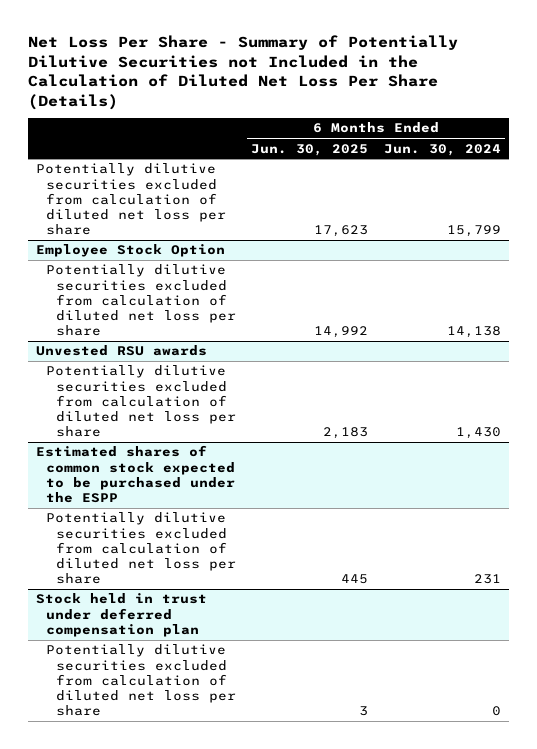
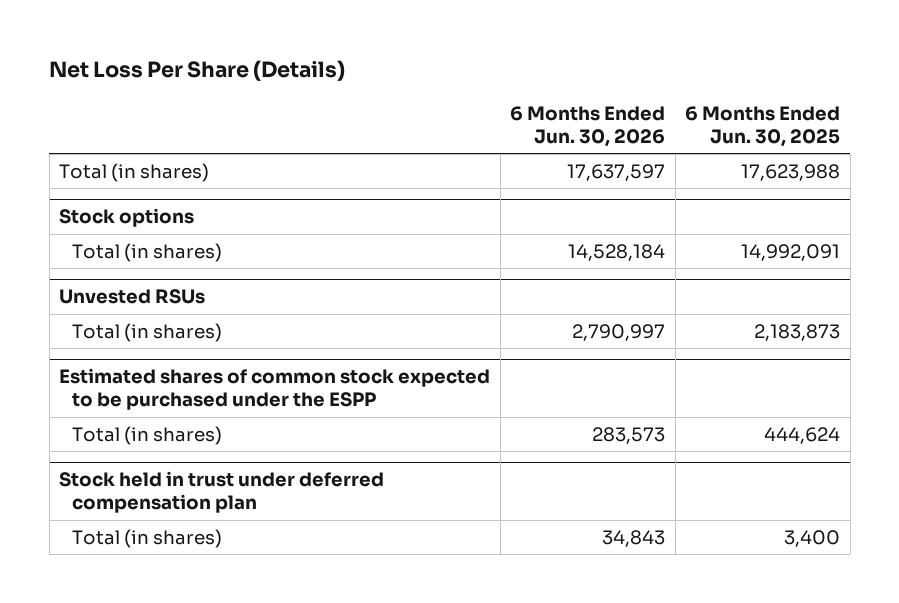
- Net Loss Per Share - Summary of Potentially Dilutive Securities not Included in the Calculation of Diluted Net Loss Per Share (Details)
+ Net Loss Per Share (Details)
- | 6 Months Ended Jun. 30, 2025 | 6 Months Ended Jun. 30, 2024
+ | 6 Months Ended Jun. 30, 2026 | 6 Months Ended Jun. 30, 2025
- Potentially dilutive securities excluded from calculation of diluted net loss per share | 17,623 | 15,799
- Employee Stock Option
- Potentially dilutive securities excluded from calculation of diluted net loss per share | 14,992 | 14,138
- Unvested RSU awards
- Potentially dilutive securities excluded from calculation of diluted net loss per share | 2,183 | 1,430
+ Total (in shares) | 17,637,597 | 17,623,988
+ Stock options
+ Total (in shares) | 14,528,184 | 14,992,091
+ Unvested RSUs
+ Total (in shares) | 2,790,997 | 2,183,873
@ Estimated shares of common stock expected to be purchased under the ESPP
- Potentially dilutive securities excluded from calculation of diluted net loss per share | 445 | 231
+ Total (in shares) | 283,573 | 444,624
@ Stock held in trust under deferred compensation plan
- Potentially dilutive securities excluded from calculation of diluted net loss per share | 3 | 0
+ Total (in shares) | 34,843 | 3,400

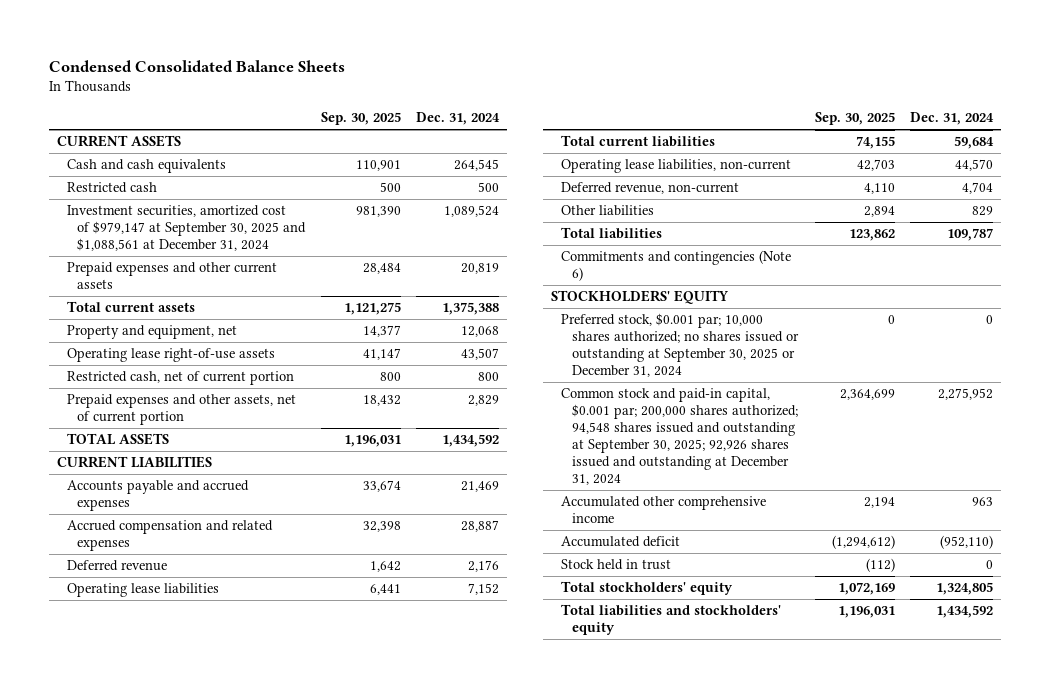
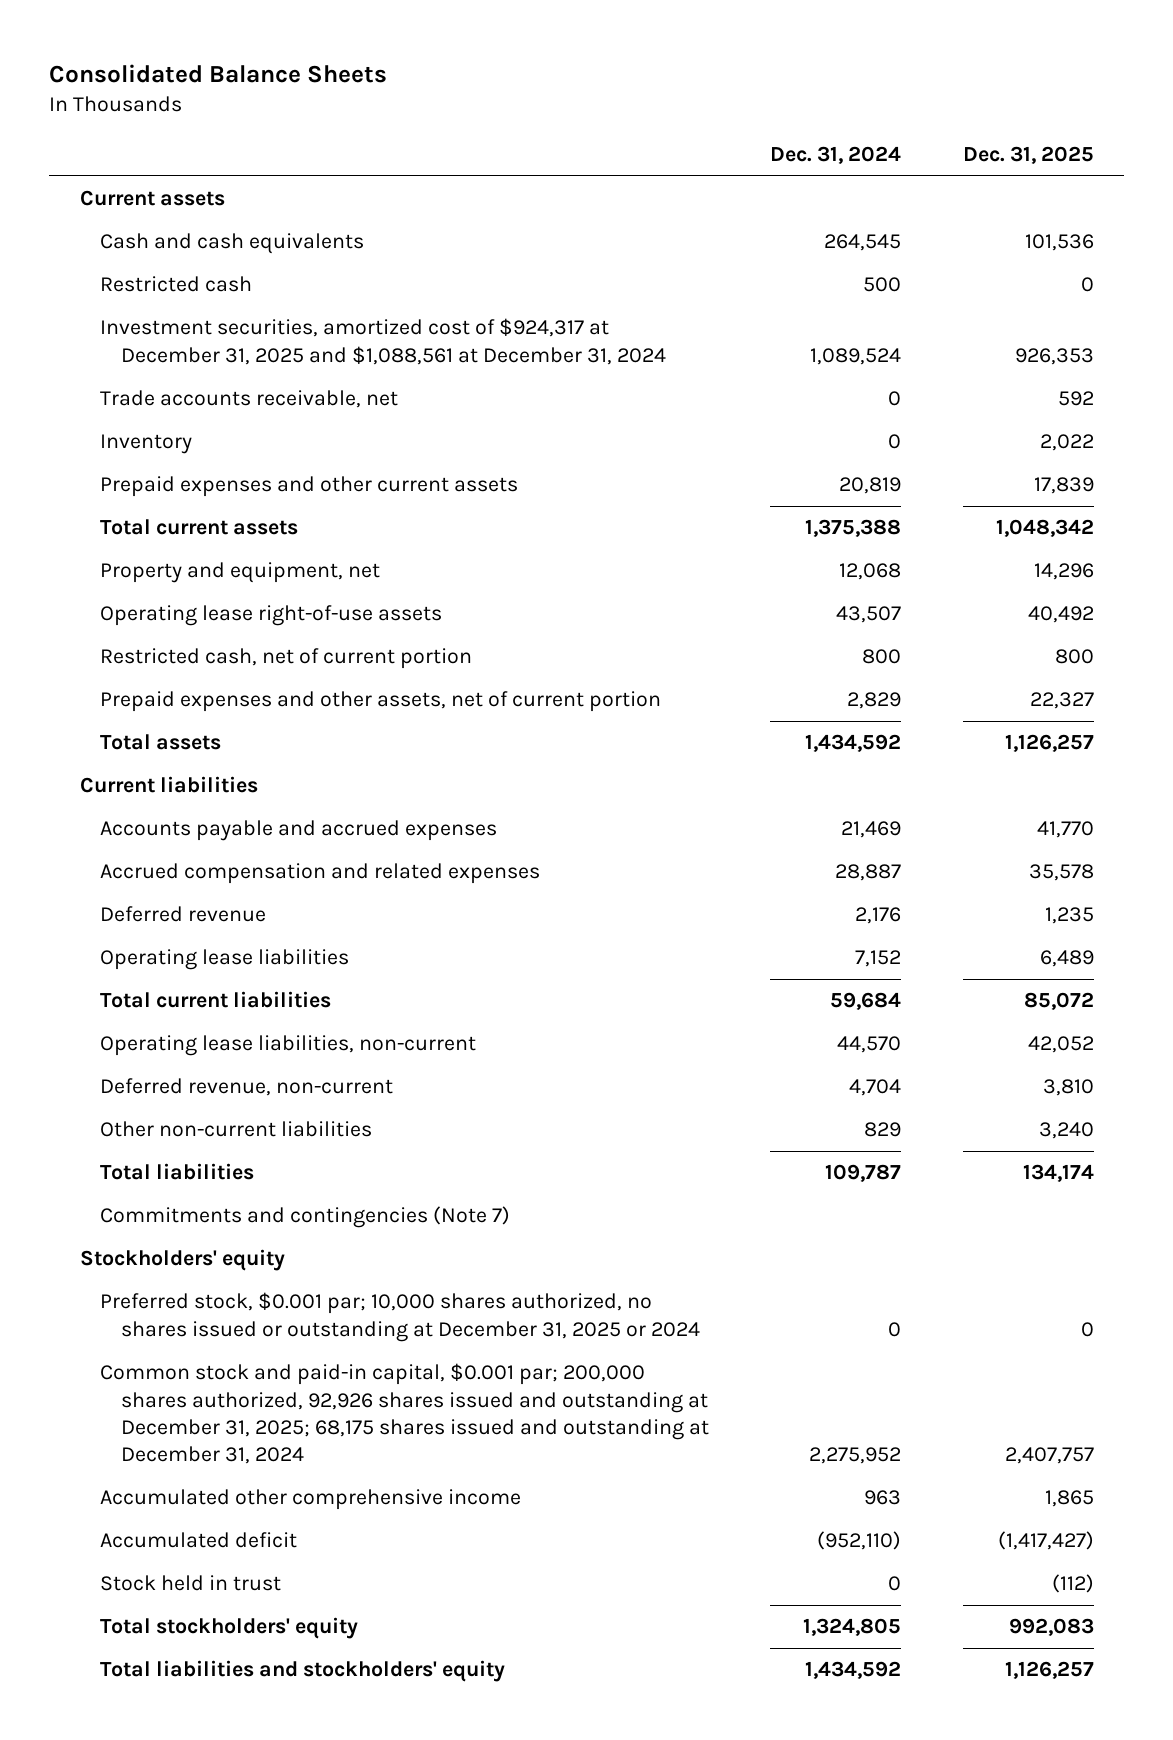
- Condensed Consolidated Balance Sheets
+ Consolidated Balance Sheets
- | Sep. 30, 2025 | Dec. 31, 2024
+ | Dec. 31, 2024 | Dec. 31, 2025
- CURRENT ASSETS
+ Current assets
- Investment securities, amortized cost of $979,147 at September 30, 2025 and $1,088,561 at December 31, 2024 | 981,390 | 1,089,524
+ Investment securities, amortized cost of $924,317 at December 31, 2025 and $1,088,561 at December 31, 2024 | 1,089,524 | 926,353
+ Trade accounts receivable, net | 0 | 592
+ Inventory | 0 | 2,022
- TOTAL ASSETS | 1,196,031 | 1,434,592
- CURRENT LIABILITIES
+ Total assets | 1,434,592 | 1,126,257
+ Current liabilities
- Other liabilities | 2,894 | 829
+ Other non-current liabilities | 829 | 3,240
- Commitments and contingencies (Note 6)
- STOCKHOLDERS' EQUITY
- Preferred stock, $0.001 par; 10,000 shares authorized; no shares issued or outstanding at September 30, 2025 or December 31, 2024 | 0 | 0
- Common stock and paid-in capital, $0.001 par; 200,000 shares authorized; 94,548 shares issued and outstanding at September 30, 2025; 92,926 shares issued and outstanding at December 31, 2024 | 2,364,699 | 2,275,952
+ Commitments and contingencies (Note 7)
+ Stockholders' equity
+ Preferred stock, $0.001 par; 10,000 shares authorized, no shares issued or outstanding at December 31, 2025 or 2024 | 0 | 0
+ Common stock and paid-in capital, $0.001 par; 200,000 shares authorized, 92,926 shares issued and outstanding at December 31, 2025; 68,175 shares issued and outstanding at December 31, 2024 | 2,275,952 | 2,407,757

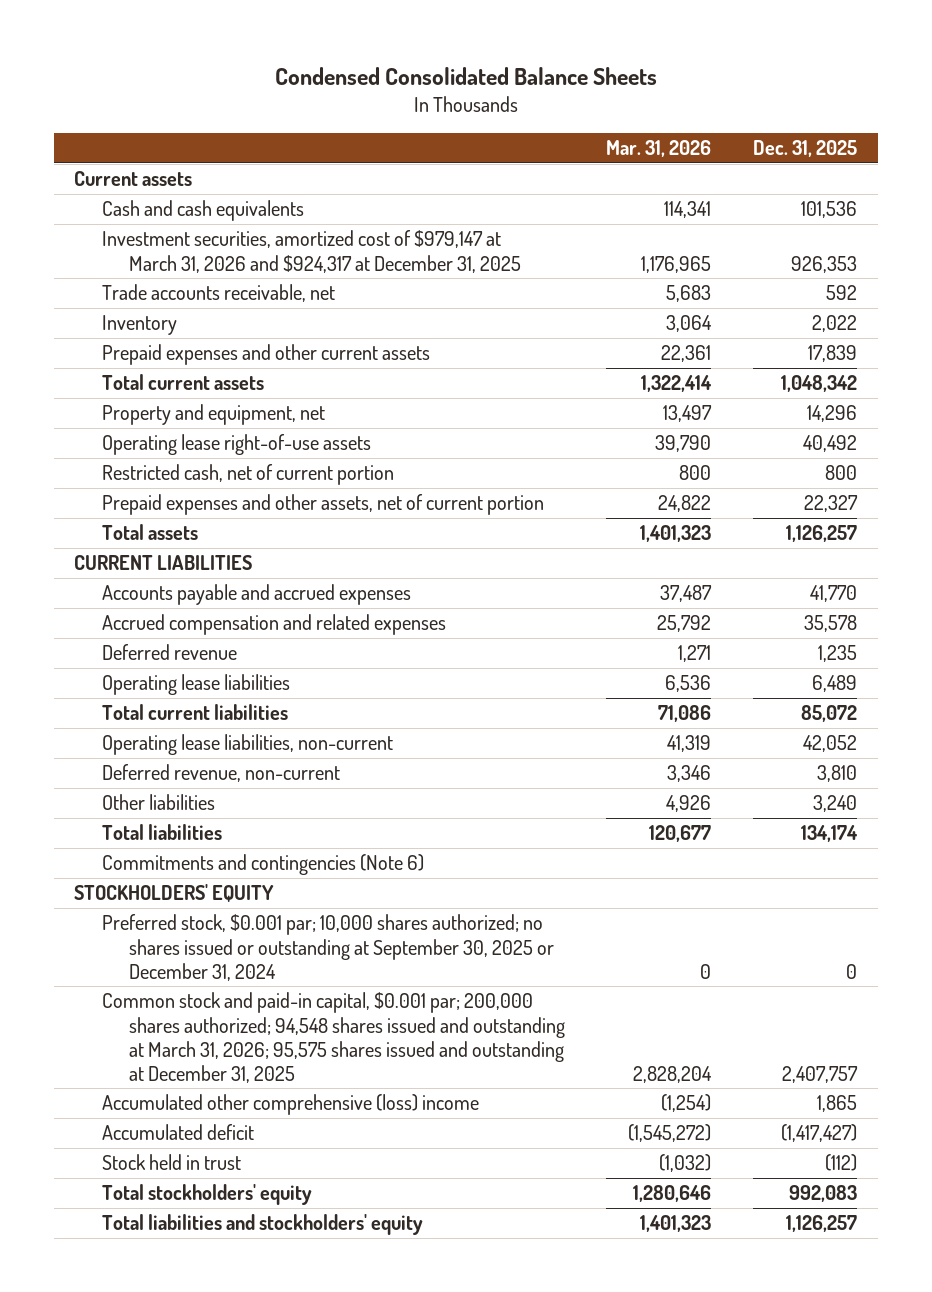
- Consolidated Balance Sheets
+ Condensed Consolidated Balance Sheets
- | Dec. 31, 2024 | Dec. 31, 2025
+ | Mar. 31, 2026 | Dec. 31, 2025
- Restricted cash | 500 | 0
- Investment securities, amortized cost of $924,317 at December 31, 2025 and $1,088,561 at December 31, 2024 | 1,089,524 | 926,353
+ Investment securities, amortized cost of $979,147 at March 31, 2026 and $924,317 at December 31, 2025 | 1,176,965 | 926,353
- Current liabilities
+ CURRENT LIABILITIES
- Other non-current liabilities | 829 | 3,240
+ Other liabilities | 4,926 | 3,240
- Commitments and contingencies (Note 7)
- Stockholders' equity
- Preferred stock, $0.001 par; 10,000 shares authorized, no shares issued or outstanding at December 31, 2025 or 2024 | 0 | 0
- Common stock and paid-in capital, $0.001 par; 200,000 shares authorized, 92,926 shares issued and outstanding at December 31, 2025; 68,175 shares issued and outstanding at December 31, 2024 | 2,275,952 | 2,407,757
- Accumulated other comprehensive income | 963 | 1,865
+ Commitments and contingencies (Note 6)
+ STOCKHOLDERS' EQUITY
+ Preferred stock, $0.001 par; 10,000 shares authorized; no shares issued or outstanding at September 30, 2025 or December 31, 2024 | 0 | 0
+ Common stock and paid-in capital, $0.001 par; 200,000 shares authorized; 94,548 shares issued and outstanding at March 31, 2026; 95,575 shares issued and outstanding at December 31, 2025 | 2,828,204 | 2,407,757
+ Accumulated other comprehensive (loss) income | (1,254) | 1,865

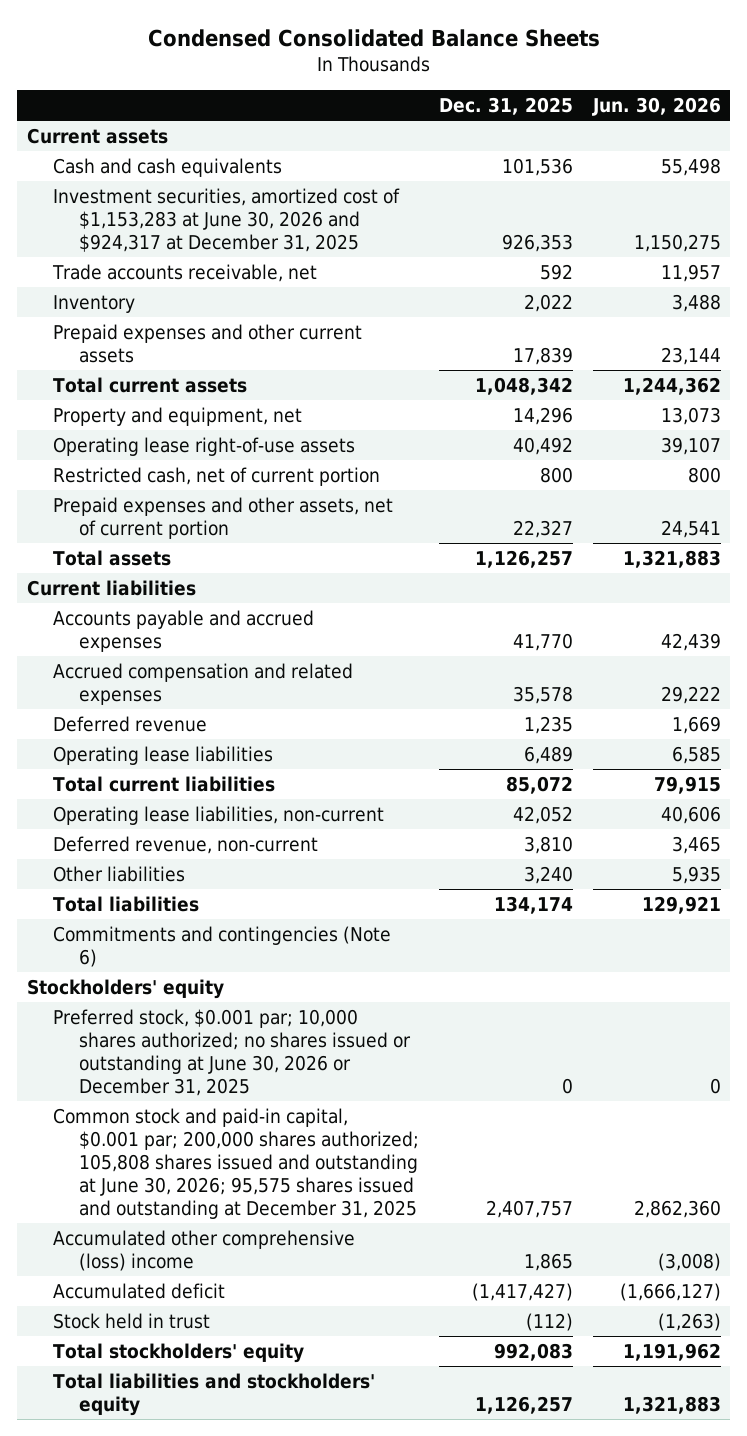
- | Mar. 31, 2026 | Dec. 31, 2025
+ | Dec. 31, 2025 | Jun. 30, 2026
- Investment securities, amortized cost of $979,147 at March 31, 2026 and $924,317 at December 31, 2025 | 1,176,965 | 926,353
+ Investment securities, amortized cost of $1,153,283 at June 30, 2026 and $924,317 at December 31, 2025 | 926,353 | 1,150,275
- CURRENT LIABILITIES
+ Current liabilities
- STOCKHOLDERS' EQUITY
- Preferred stock, $0.001 par; 10,000 shares authorized; no shares issued or outstanding at September 30, 2025 or December 31, 2024 | 0 | 0
- Common stock and paid-in capital, $0.001 par; 200,000 shares authorized; 94,548 shares issued and outstanding at March 31, 2026; 95,575 shares issued and outstanding at December 31, 2025 | 2,828,204 | 2,407,757
+ Stockholders' equity
+ Preferred stock, $0.001 par; 10,000 shares authorized; no shares issued or outstanding at June 30, 2026 or December 31, 2025 | 0 | 0
+ Common stock and paid-in capital, $0.001 par; 200,000 shares authorized; 105,808 shares issued and outstanding at June 30, 2026; 95,575 shares issued and outstanding at December 31, 2025 | 2,407,757 | 2,862,360

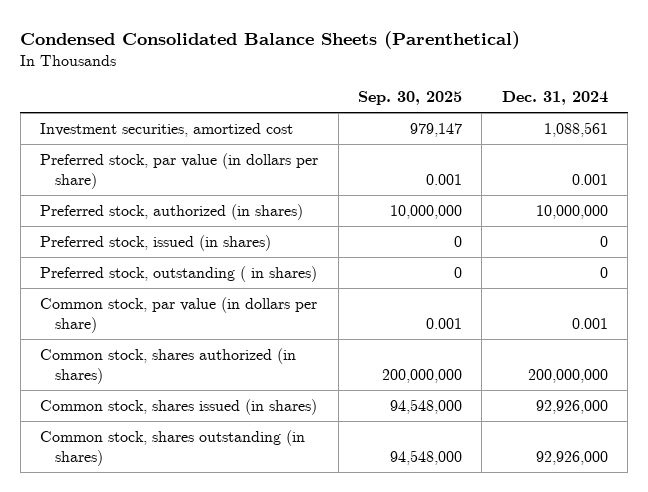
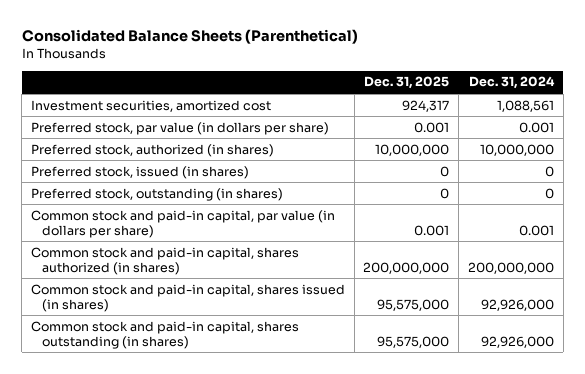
- Condensed Consolidated Balance Sheets (Parenthetical)
+ Consolidated Balance Sheets (Parenthetical)
- | Sep. 30, 2025 | Dec. 31, 2024
+ | Dec. 31, 2025 | Dec. 31, 2024
- Preferred stock, outstanding ( in shares) | 0 | 0
- Common stock, par value (in dollars per share) | 0.001 | 0.001
- Common stock, shares authorized (in shares) | 200,000,000 | 200,000,000
- Common stock, shares issued (in shares) | 94,548,000 | 92,926,000
- Common stock, shares outstanding (in shares) | 94,548,000 | 92,926,000
+ Preferred stock, outstanding (in shares) | 0 | 0
+ Common stock and paid-in capital, par value (in dollars per share) | 0.001 | 0.001
+ Common stock and paid-in capital, shares authorized (in shares) | 200,000,000 | 200,000,000
+ Common stock and paid-in capital, shares issued (in shares) | 95,575,000 | 92,926,000
+ Common stock and paid-in capital, shares outstanding (in shares) | 95,575,000 | 92,926,000

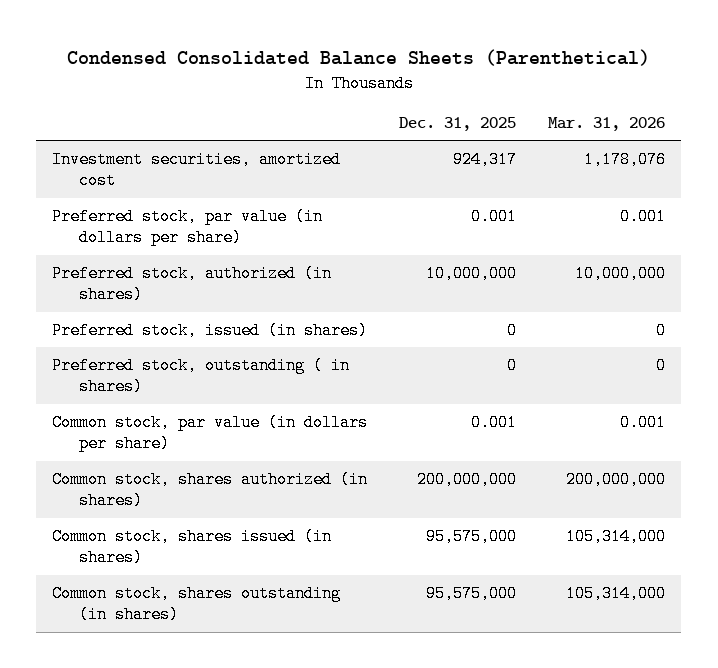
- Consolidated Balance Sheets (Parenthetical)
+ Condensed Consolidated Balance Sheets (Parenthetical)
- | Dec. 31, 2025 | Dec. 31, 2024
+ | Dec. 31, 2025 | Mar. 31, 2026
- Preferred stock, outstanding (in shares) | 0 | 0
- Common stock and paid-in capital, par value (in dollars per share) | 0.001 | 0.001
- Common stock and paid-in capital, shares authorized (in shares) | 200,000,000 | 200,000,000
- Common stock and paid-in capital, shares issued (in shares) | 95,575,000 | 92,926,000
- Common stock and paid-in capital, shares outstanding (in shares) | 95,575,000 | 92,926,000
+ Preferred stock, outstanding ( in shares) | 0 | 0
+ Common stock, par value (in dollars per share) | 0.001 | 0.001
+ Common stock, shares authorized (in shares) | 200,000,000 | 200,000,000
+ Common stock, shares issued (in shares) | 95,575,000 | 105,314,000
+ Common stock, shares outstanding (in shares) | 95,575,000 | 105,314,000

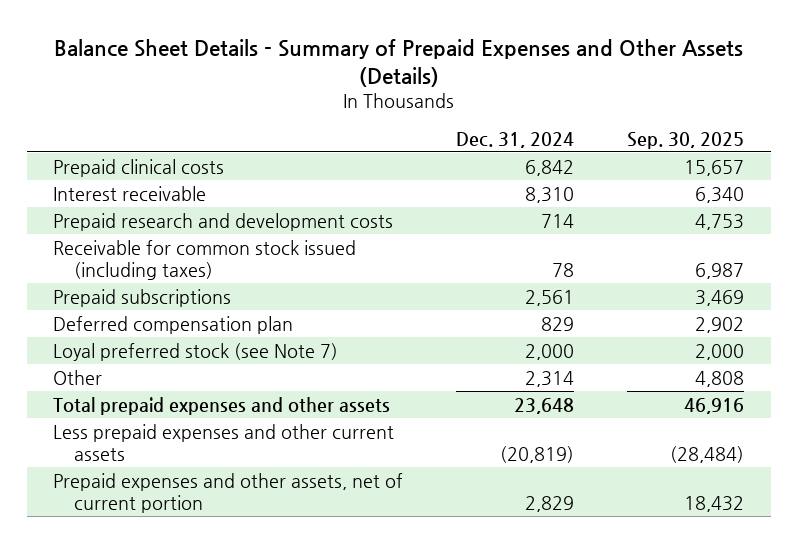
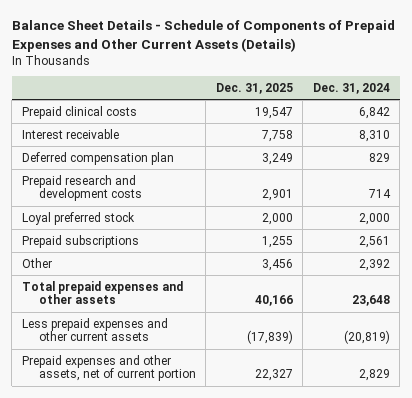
- Balance Sheet Details - Summary of Prepaid Expenses and Other Assets (Details)
+ Balance Sheet Details - Schedule of Components of Prepaid Expenses and Other Current Assets (Details)
- | Dec. 31, 2024 | Sep. 30, 2025
+ | Dec. 31, 2025 | Dec. 31, 2024
moved up: Deferred compensation plan | 3,249 | 829
- Receivable for common stock issued (including taxes) | 78 | 6,987
+ Loyal preferred stock | 2,000 | 2,000
- Loyal preferred stock (see Note 7) | 2,000 | 2,000
- Other | 2,314 | 4,808
+ Other | 3,456 | 2,392

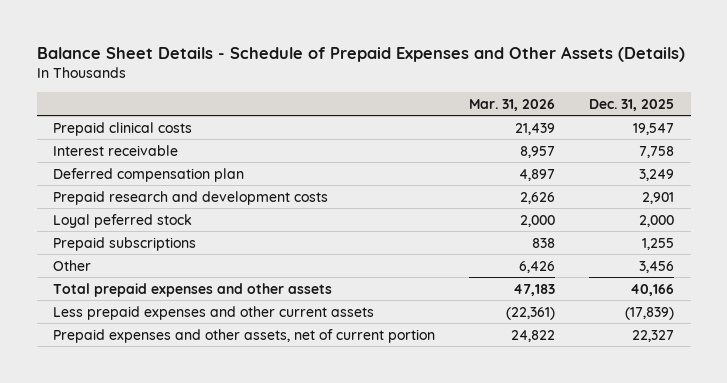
- Balance Sheet Details - Schedule of Components of Prepaid Expenses and Other Current Assets (Details)
+ Balance Sheet Details - Schedule of Prepaid Expenses and Other Assets (Details)
- | Dec. 31, 2025 | Dec. 31, 2024
+ | Mar. 31, 2026 | Dec. 31, 2025
- Loyal preferred stock | 2,000 | 2,000
+ Loyal peferred stock | 2,000 | 2,000

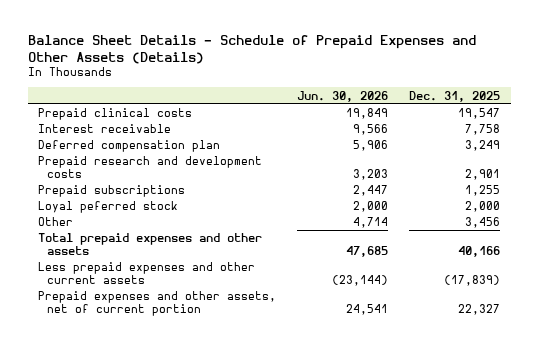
- | Mar. 31, 2026 | Dec. 31, 2025
+ | Jun. 30, 2026 | Dec. 31, 2025
moved down: Loyal peferred stock | 2,000 | 2,000

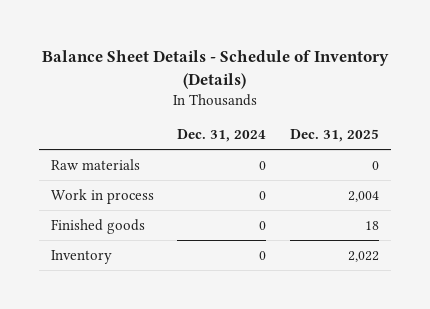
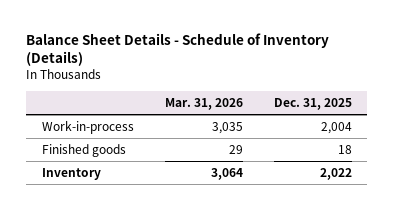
- | Dec. 31, 2024 | Dec. 31, 2025
+ | Mar. 31, 2026 | Dec. 31, 2025
- Raw materials | 0 | 0
- Work in process | 0 | 2,004
+ Work-in-process | 3,035 | 2,004

